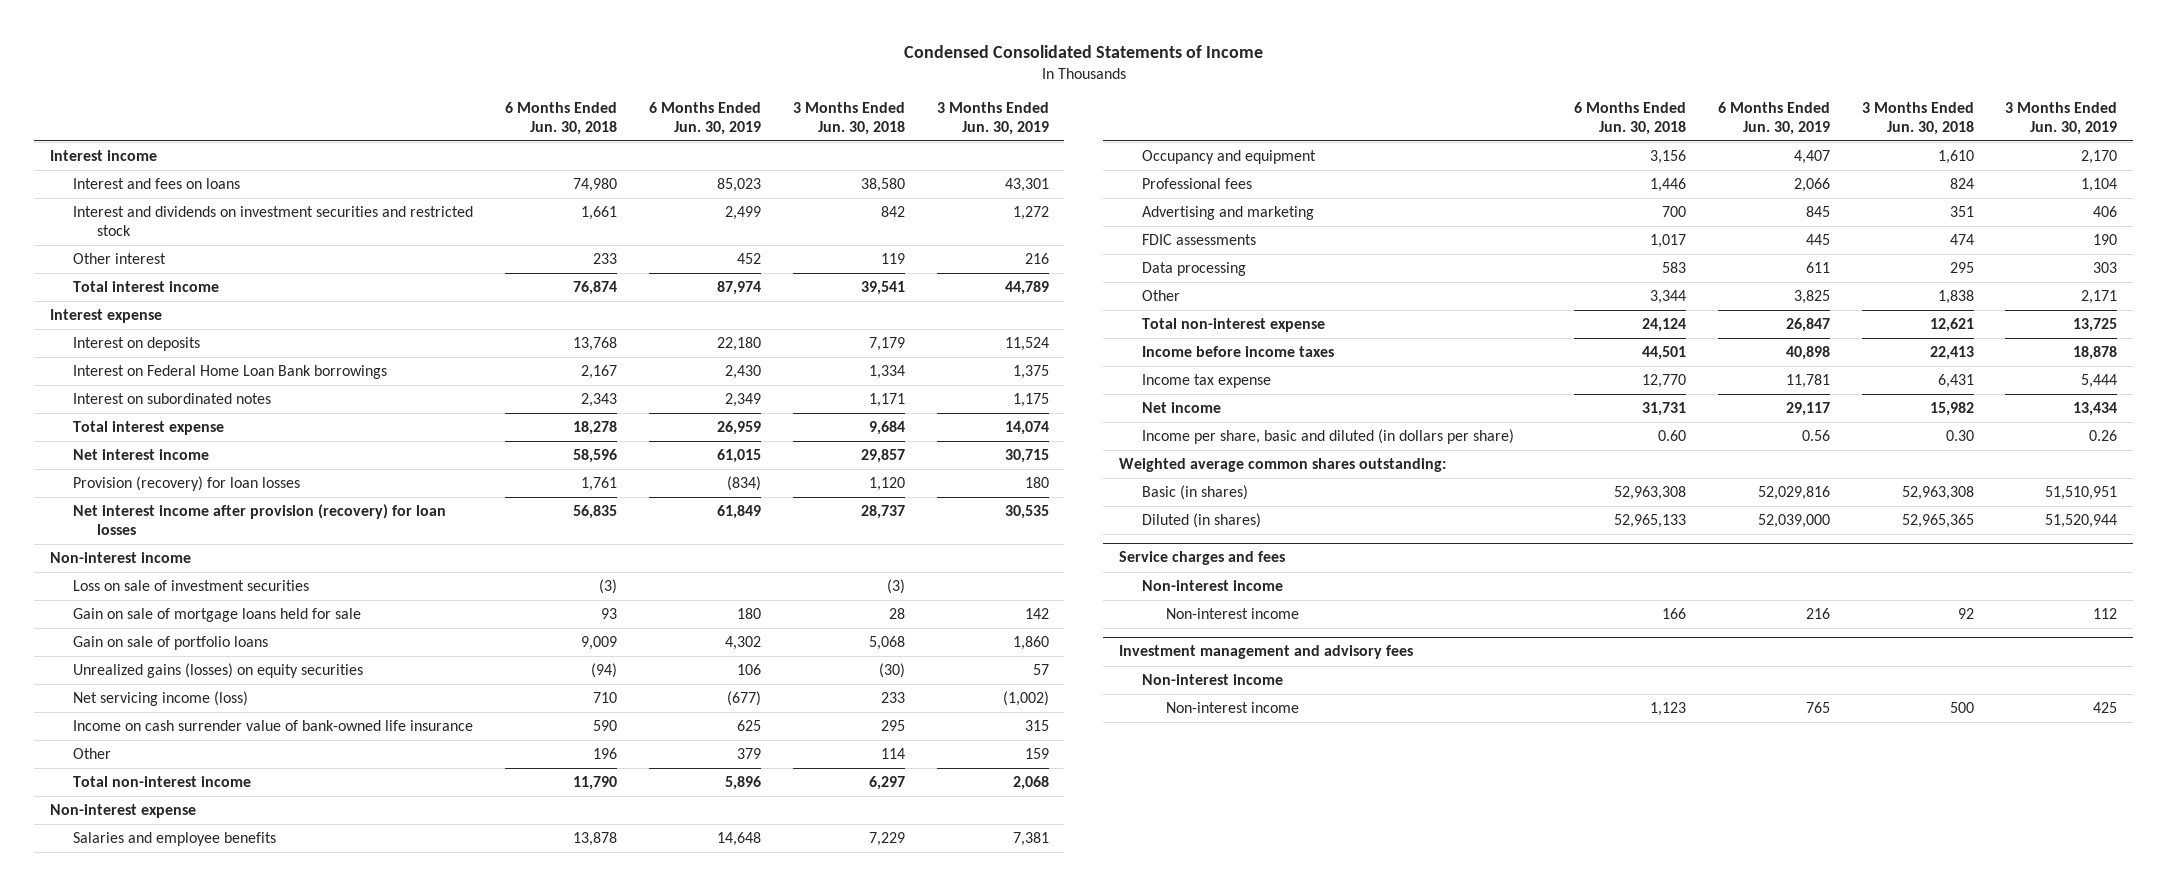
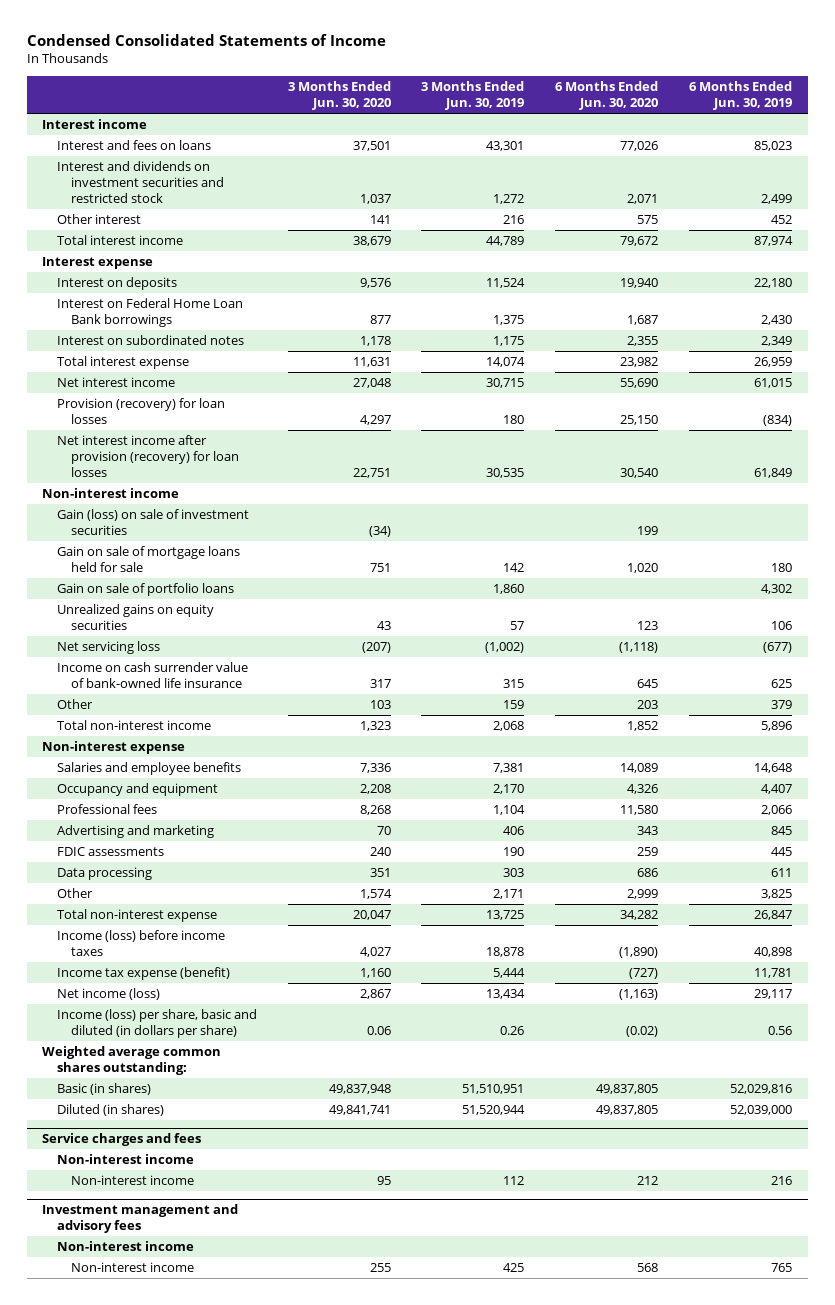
- | 6 Months Ended Jun. 30, 2018 | 6 Months Ended Jun. 30, 2019 | 3 Months Ended Jun. 30, 2018 | 3 Months Ended Jun. 30, 2019
+ | 3 Months Ended Jun. 30, 2020 | 3 Months Ended Jun. 30, 2019 | 6 Months Ended Jun. 30, 2020 | 6 Months Ended Jun. 30, 2019
- Loss on sale of investment securities | (3) | | (3) |
+ Gain (loss) on sale of investment securities | (34) | | 199 |
- Unrealized gains (losses) on equity securities | (94) | 106 | (30) | 57
- Net servicing income (loss) | 710 | (677) | 233 | (1,002)
+ Unrealized gains on equity securities | 43 | 57 | 123 | 106
+ Net servicing loss | (207) | (1,002) | (1,118) | (677)
- Income before income taxes | 44,501 | 40,898 | 22,413 | 18,878
- Income tax expense | 12,770 | 11,781 | 6,431 | 5,444
- Net income | 31,731 | 29,117 | 15,982 | 13,434
- Income per share, basic and diluted (in dollars per share) | 0.60 | 0.56 | 0.30 | 0.26
+ Income (loss) before income taxes | 4,027 | 18,878 | (1,890) | 40,898
+ Income tax expense (benefit) | 1,160 | 5,444 | (727) | 11,781
+ Net income (loss) | 2,867 | 13,434 | (1,163) | 29,117
+ Income (loss) per share, basic and diluted (in dollars per share) | 0.06 | 0.26 | (0.02) | 0.56

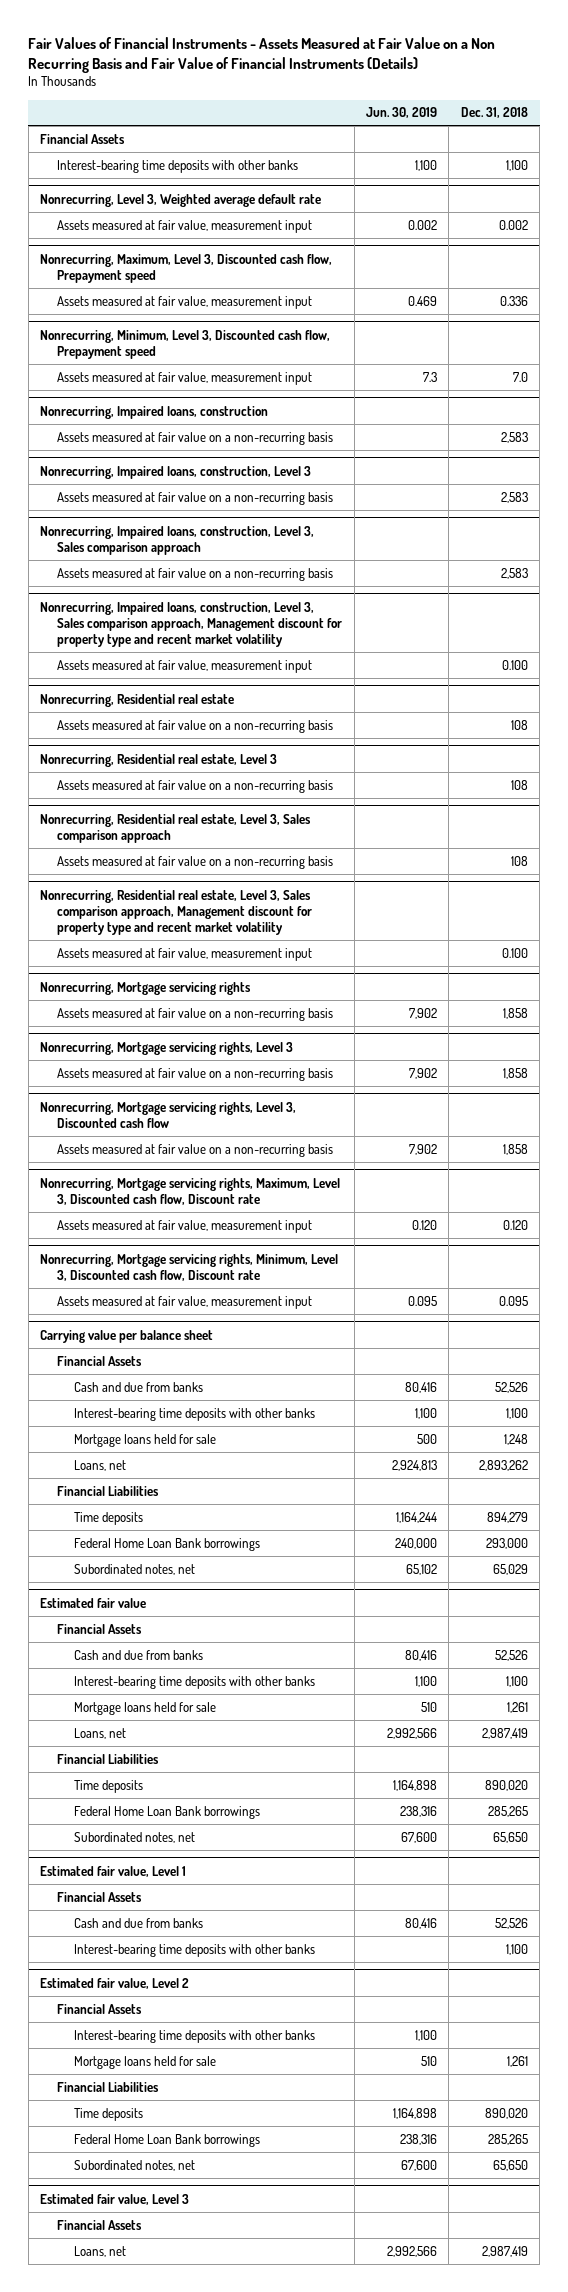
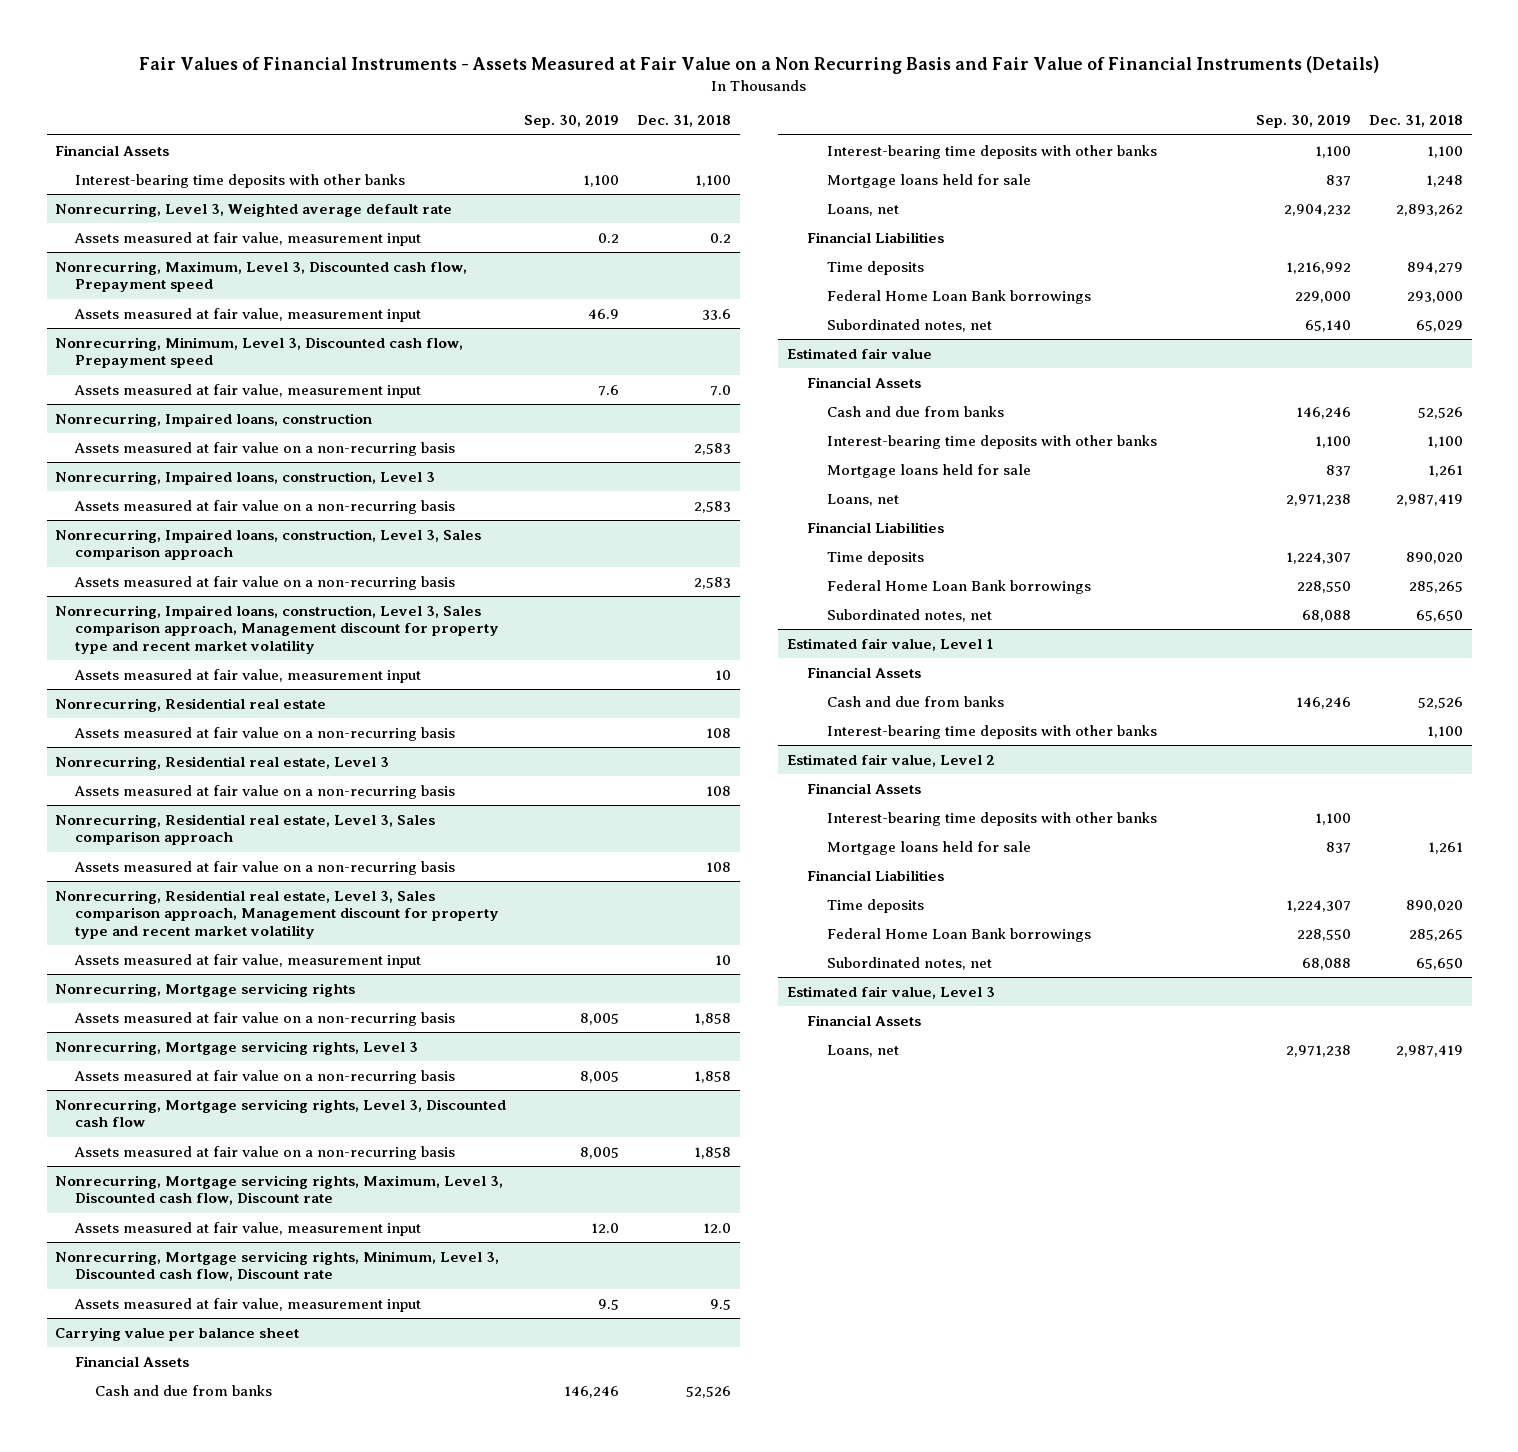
- | Jun. 30, 2019 | Dec. 31, 2018
+ | Sep. 30, 2019 | Dec. 31, 2018
@ Nonrecurring, Level 3, Weighted average default rate
- Assets measured at fair value, measurement input | 0.002 | 0.002
+ Assets measured at fair value, measurement input | 0.2 | 0.2
@ Nonrecurring, Maximum, Level 3, Discounted cash flow, Prepayment speed
- Assets measured at fair value, measurement input | 0.469 | 0.336
+ Assets measured at fair value, measurement input | 46.9 | 33.6
@ Nonrecurring, Impaired loans, construction, Level 3, Sales comparison approach, Management discount for property type and recent market volatility
- Assets measured at fair value, measurement input | | 0.100
+ Assets measured at fair value, measurement input | | 10
@ Nonrecurring, Residential real estate, Level 3, Sales comparison approach, Management discount for property type and recent market volatility
- Assets measured at fair value, measurement input | | 0.100
+ Assets measured at fair value, measurement input | | 10
@ Nonrecurring, Mortgage servicing rights, Maximum, Level 3, Discounted cash flow, Discount rate
- Assets measured at fair value, measurement input | 0.120 | 0.120
+ Assets measured at fair value, measurement input | 12.0 | 12.0
@ Nonrecurring, Mortgage servicing rights, Minimum, Level 3, Discounted cash flow, Discount rate
- Assets measured at fair value, measurement input | 0.095 | 0.095
+ Assets measured at fair value, measurement input | 9.5 | 9.5

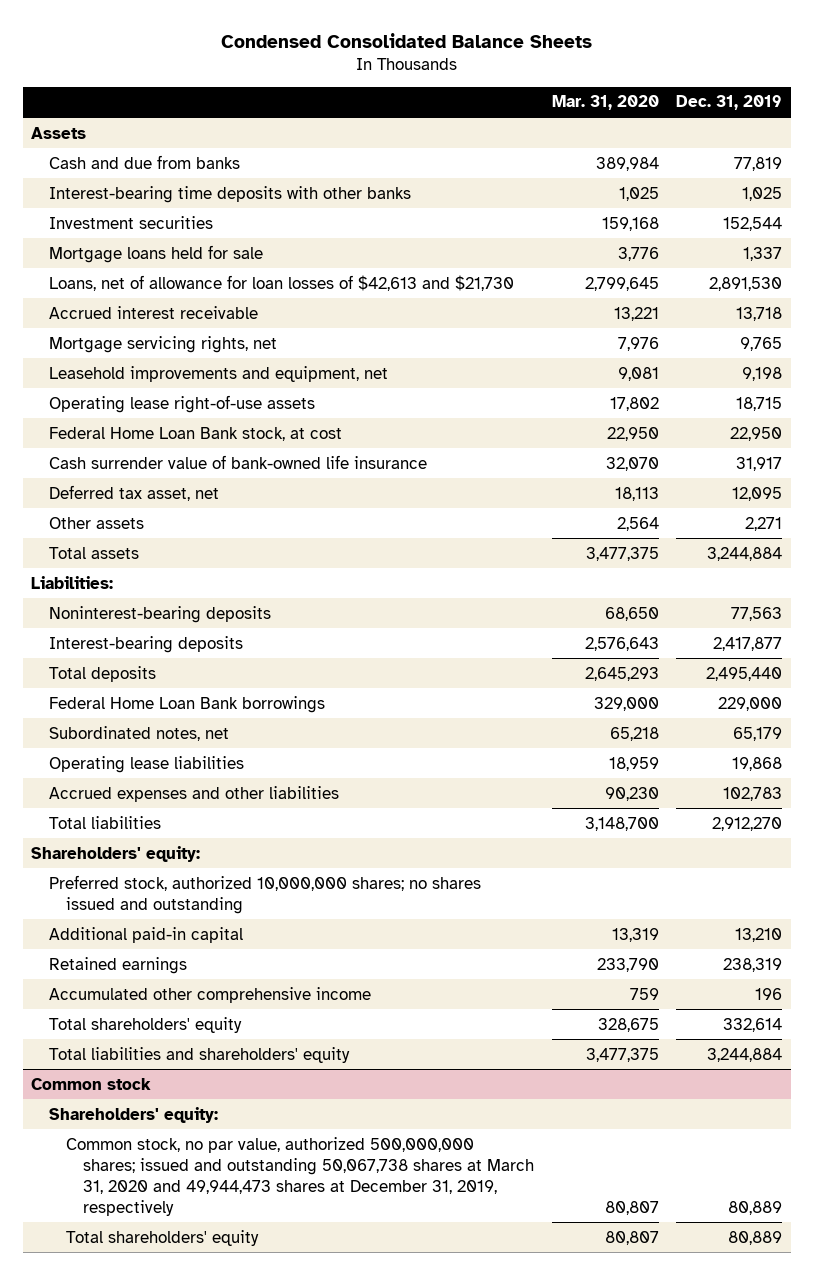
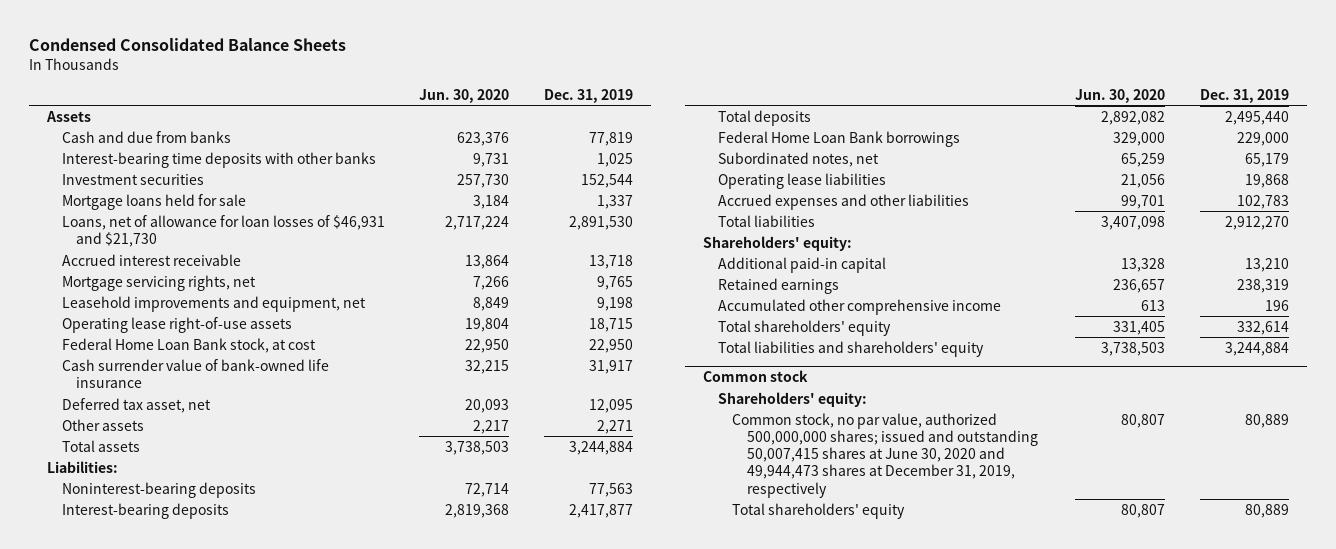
- | Mar. 31, 2020 | Dec. 31, 2019
+ | Jun. 30, 2020 | Dec. 31, 2019
- Loans, net of allowance for loan losses of $42,613 and $21,730 | 2,799,645 | 2,891,530
+ Loans, net of allowance for loan losses of $46,931 and $21,730 | 2,717,224 | 2,891,530
- Preferred stock, authorized 10,000,000 shares; no shares issued and outstanding
@ Common stock
- Common stock, no par value, authorized 500,000,000 shares; issued and outstanding 50,067,738 shares at March 31, 2020 and 49,944,473 shares at December 31, 2019, respectively | 80,807 | 80,889
+ Common stock, no par value, authorized 500,000,000 shares; issued and outstanding 50,007,415 shares at June 30, 2020 and 49,944,473 shares at December 31, 2019, respectively | 80,807 | 80,889

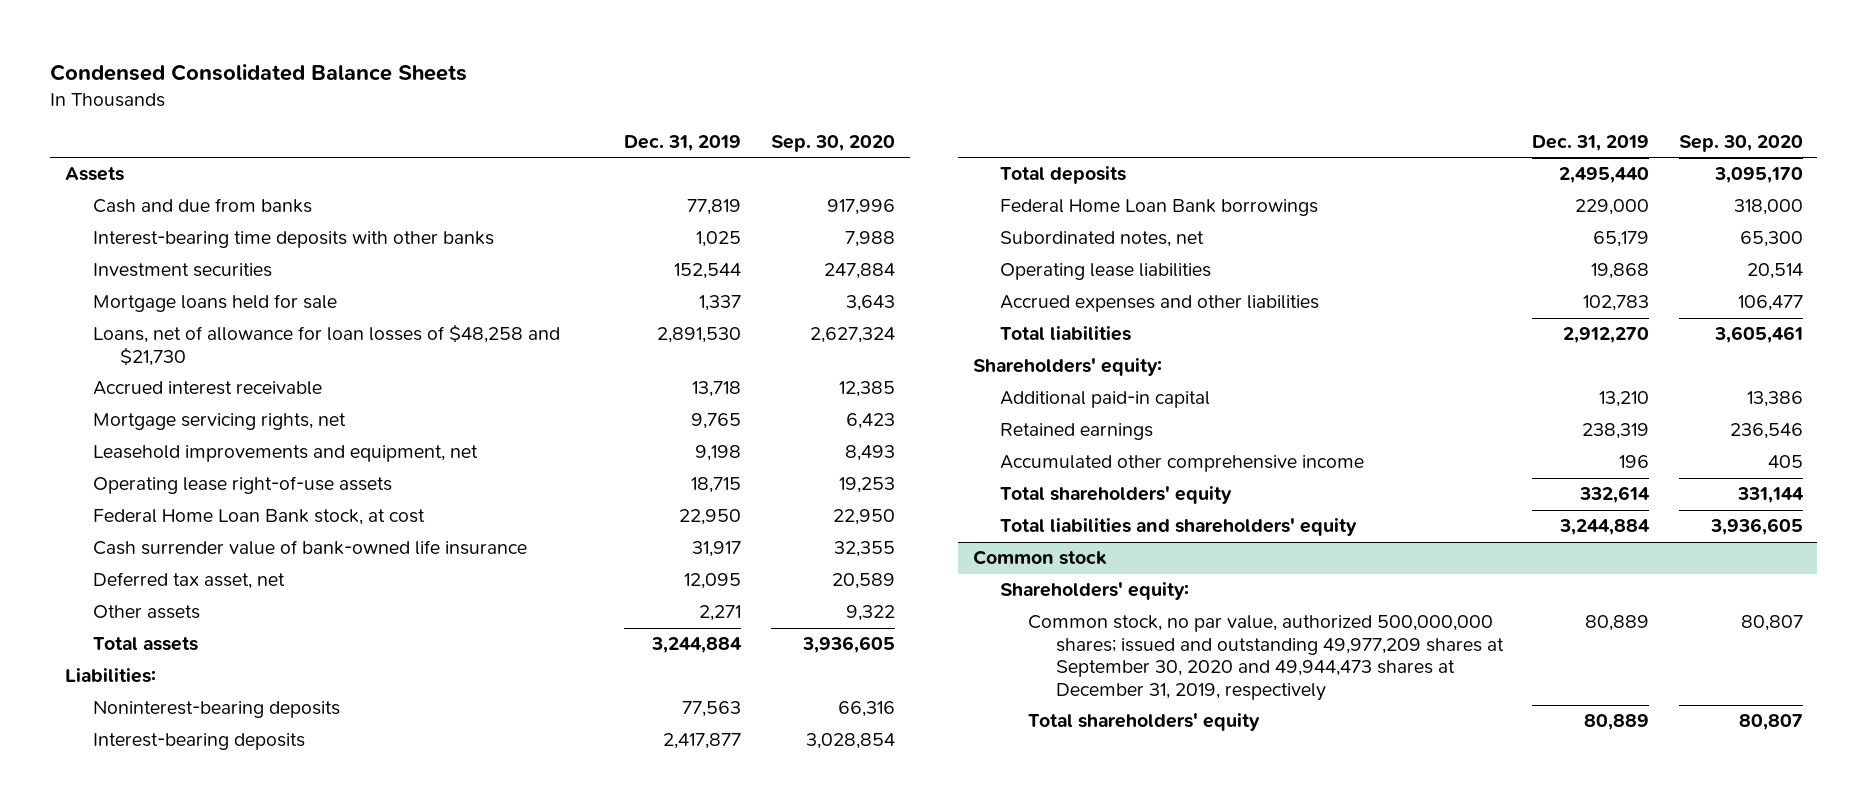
- | Jun. 30, 2020 | Dec. 31, 2019
+ | Dec. 31, 2019 | Sep. 30, 2020
- Loans, net of allowance for loan losses of $46,931 and $21,730 | 2,717,224 | 2,891,530
+ Loans, net of allowance for loan losses of $48,258 and $21,730 | 2,891,530 | 2,627,324
@ Common stock
- Common stock, no par value, authorized 500,000,000 shares; issued and outstanding 50,007,415 shares at June 30, 2020 and 49,944,473 shares at December 31, 2019, respectively | 80,807 | 80,889
+ Common stock, no par value, authorized 500,000,000 shares; issued and outstanding 49,977,209 shares at September 30, 2020 and 49,944,473 shares at December 31, 2019, respectively | 80,889 | 80,807

